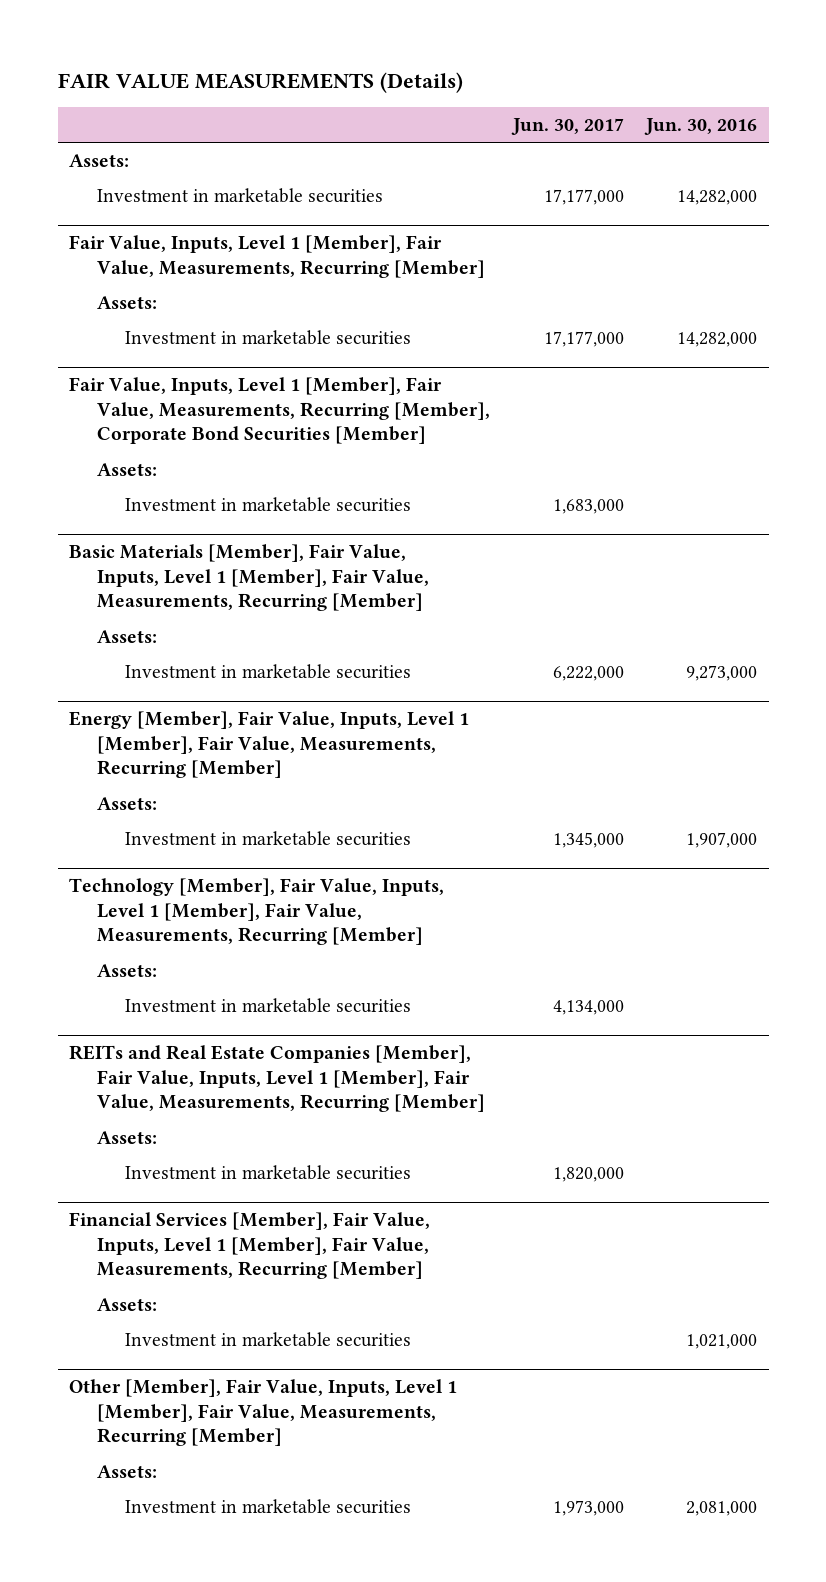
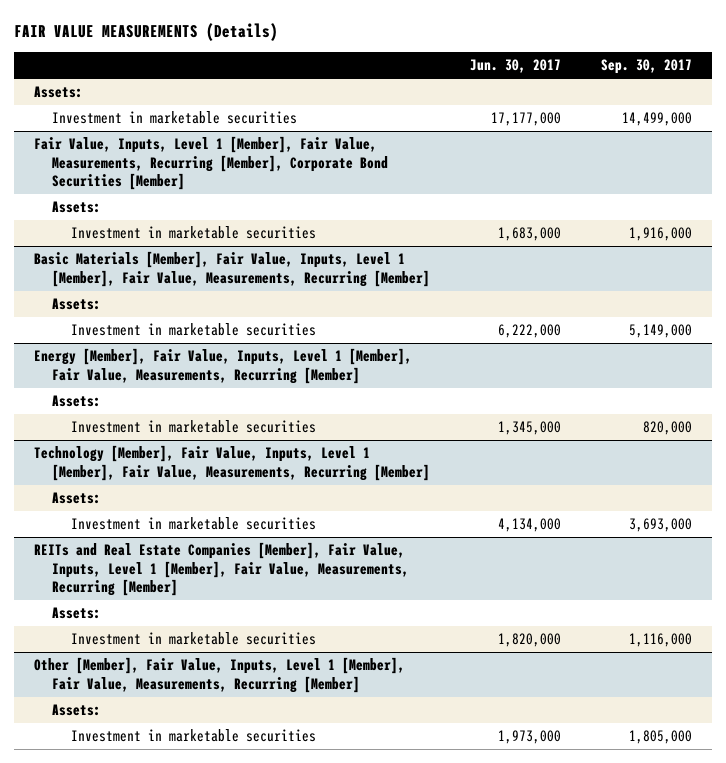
- | Jun. 30, 2017 | Jun. 30, 2016
+ | Jun. 30, 2017 | Sep. 30, 2017
- Fair Value, Inputs, Level 1 [Member], Fair Value, Measurements, Recurring [Member]
- Assets:
- Investment in marketable securities | 17,177,000 | 14,282,000
- Financial Services [Member], Fair Value, Inputs, Level 1 [Member], Fair Value, Measurements, Recurring [Member]
- Assets:
- Investment in marketable securities | | 1,021,000

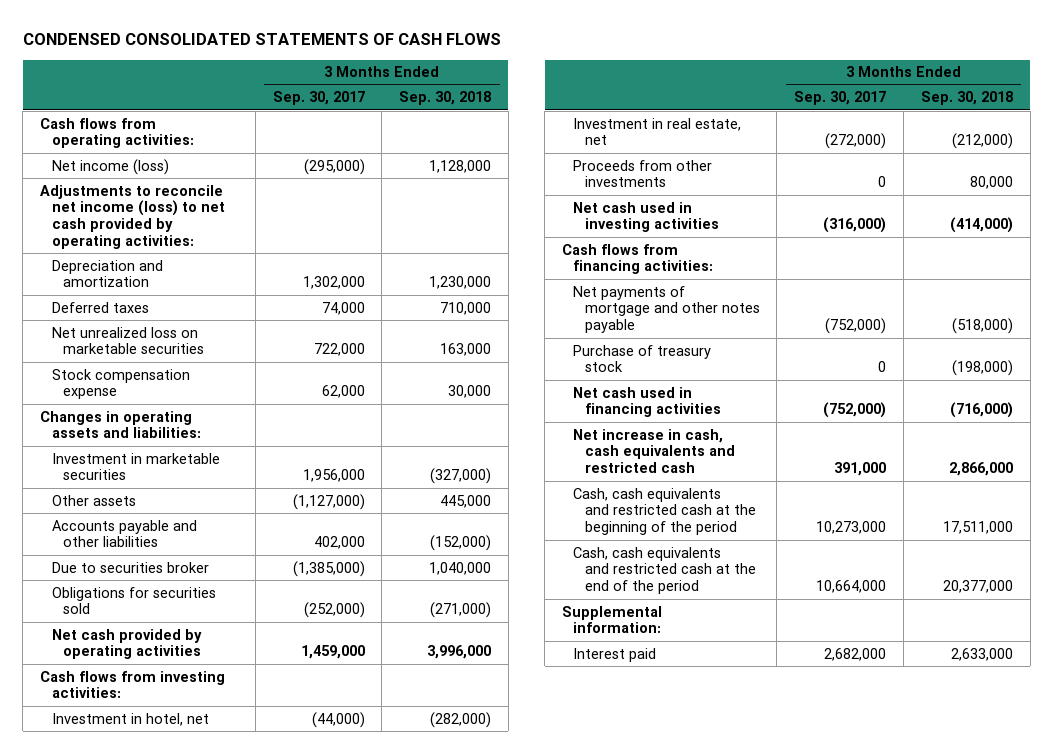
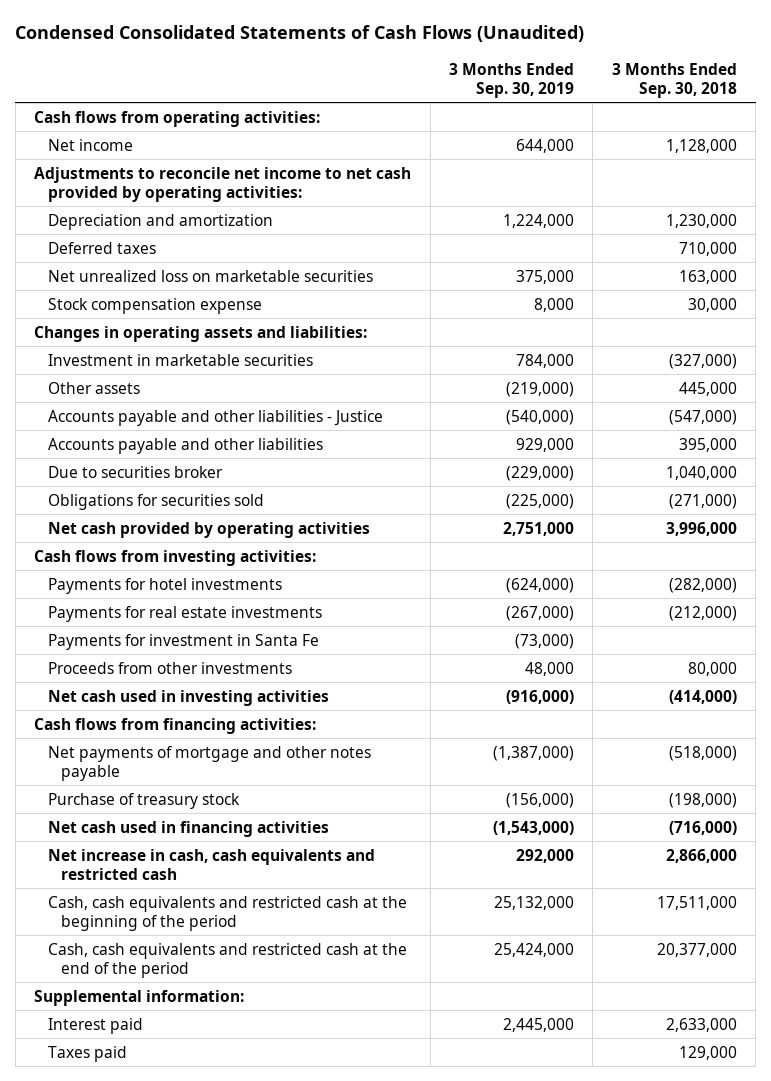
- CONDENSED CONSOLIDATED STATEMENTS OF CASH FLOWS
+ Condensed Consolidated Statements of Cash Flows (Unaudited)
- | 3 Months Ended Sep. 30, 2017 | 3 Months Ended Sep. 30, 2018
+ | 3 Months Ended Sep. 30, 2019 | 3 Months Ended Sep. 30, 2018
- Net income (loss) | (295,000) | 1,128,000
- Adjustments to reconcile net income (loss) to net cash provided by operating activities:
+ Net income | 644,000 | 1,128,000
+ Adjustments to reconcile net income to net cash provided by operating activities:
- Accounts payable and other liabilities | 402,000 | (152,000)
+ Accounts payable and other liabilities - Justice | (540,000) | (547,000)
+ Accounts payable and other liabilities | 929,000 | 395,000
- Investment in hotel, net | (44,000) | (282,000)
- Investment in real estate, net | (272,000) | (212,000)
+ Payments for hotel investments | (624,000) | (282,000)
+ Payments for real estate investments | (267,000) | (212,000)
+ Payments for investment in Santa Fe | (73,000) |
+ Taxes paid | | 129,000

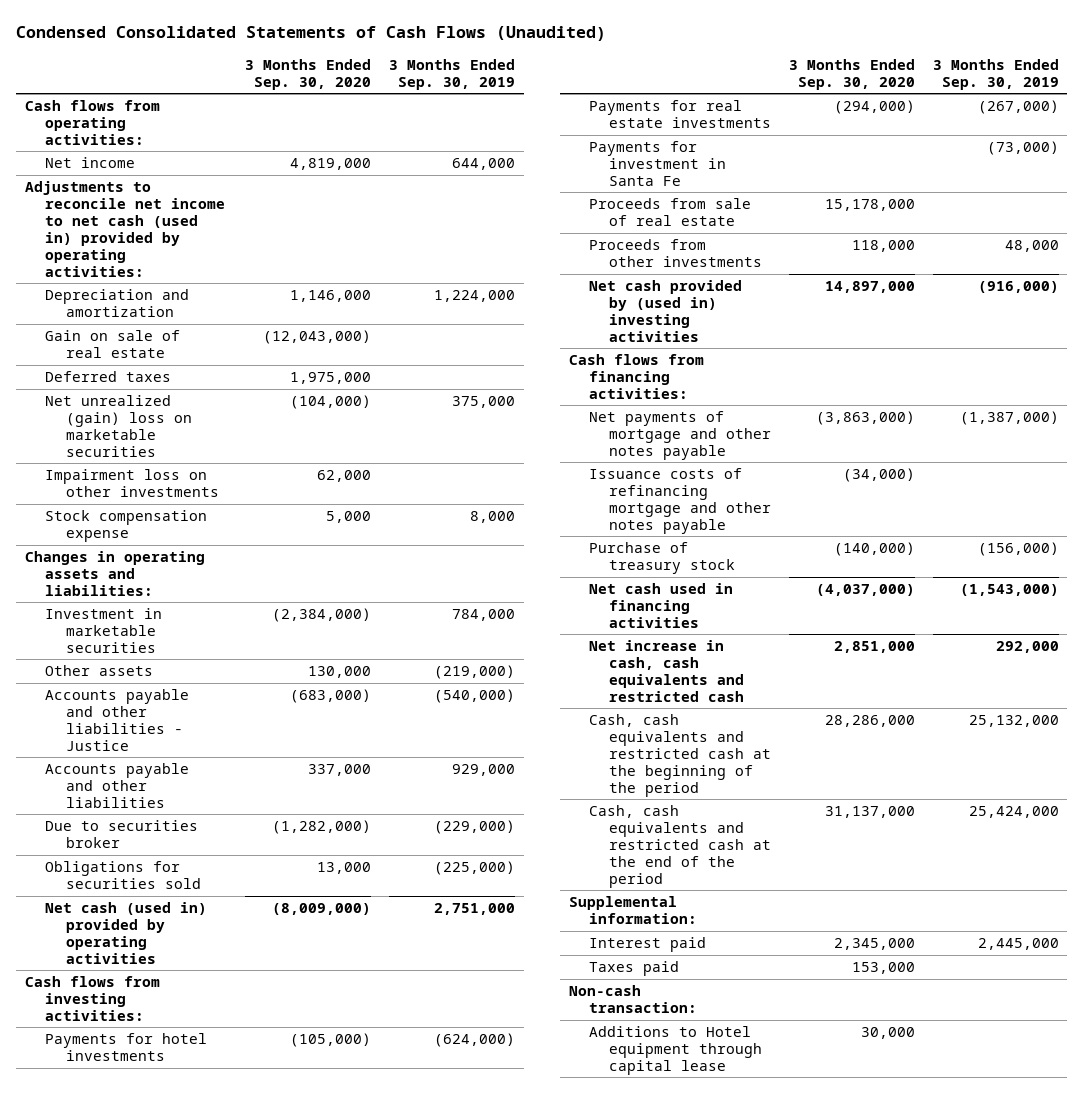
- | 3 Months Ended Sep. 30, 2019 | 3 Months Ended Sep. 30, 2018
+ | 3 Months Ended Sep. 30, 2020 | 3 Months Ended Sep. 30, 2019
- Adjustments to reconcile net income to net cash provided by operating activities:
+ Adjustments to reconcile net income to net cash (used in) provided by operating activities:
+ Gain on sale of real estate | (12,043,000) |
- Net unrealized loss on marketable securities | 375,000 | 163,000
+ Net unrealized (gain) loss on marketable securities | (104,000) | 375,000
+ Impairment loss on other investments | 62,000 |
- Net cash provided by operating activities | 2,751,000 | 3,996,000
+ Net cash (used in) provided by operating activities | (8,009,000) | 2,751,000
+ Proceeds from sale of real estate | 15,178,000 |
- Net cash used in investing activities | (916,000) | (414,000)
+ Net cash provided by (used in) investing activities | 14,897,000 | (916,000)
+ Issuance costs of refinancing mortgage and other notes payable | (34,000) |
+ Non-cash transaction:
+ Additions to Hotel equipment through capital lease | 30,000 |

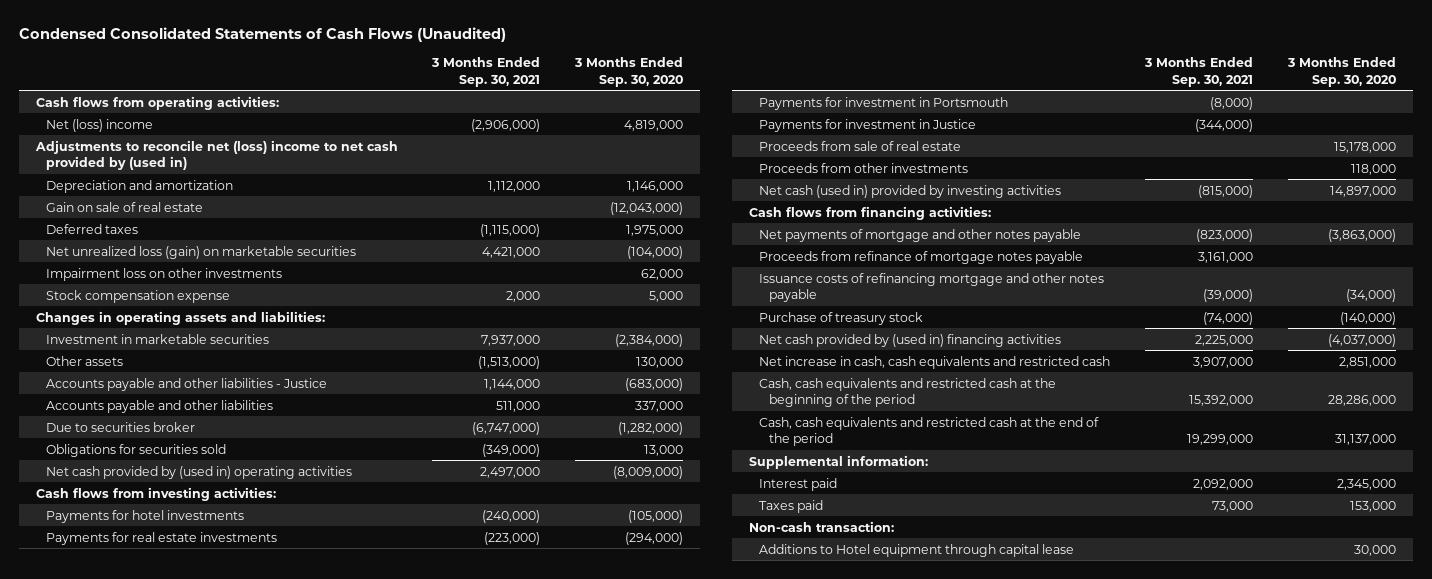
- | 3 Months Ended Sep. 30, 2020 | 3 Months Ended Sep. 30, 2019
+ | 3 Months Ended Sep. 30, 2021 | 3 Months Ended Sep. 30, 2020
- Net income | 4,819,000 | 644,000
- Adjustments to reconcile net income to net cash (used in) provided by operating activities:
+ Net (loss) income | (2,906,000) | 4,819,000
+ Adjustments to reconcile net (loss) income to net cash provided by (used in)
- Net unrealized (gain) loss on marketable securities | (104,000) | 375,000
+ Net unrealized loss (gain) on marketable securities | 4,421,000 | (104,000)
- Net cash (used in) provided by operating activities | (8,009,000) | 2,751,000
+ Net cash provided by (used in) operating activities | 2,497,000 | (8,009,000)
- Payments for investment in Santa Fe | | (73,000)
+ Payments for investment in Portsmouth | (8,000) |
+ Payments for investment in Justice | (344,000) |
- Net cash provided by (used in) investing activities | 14,897,000 | (916,000)
+ Net cash (used in) provided by investing activities | (815,000) | 14,897,000
+ Proceeds from refinance of mortgage notes payable | 3,161,000 |
- Net cash used in financing activities | (4,037,000) | (1,543,000)
+ Net cash provided by (used in) financing activities | 2,225,000 | (4,037,000)

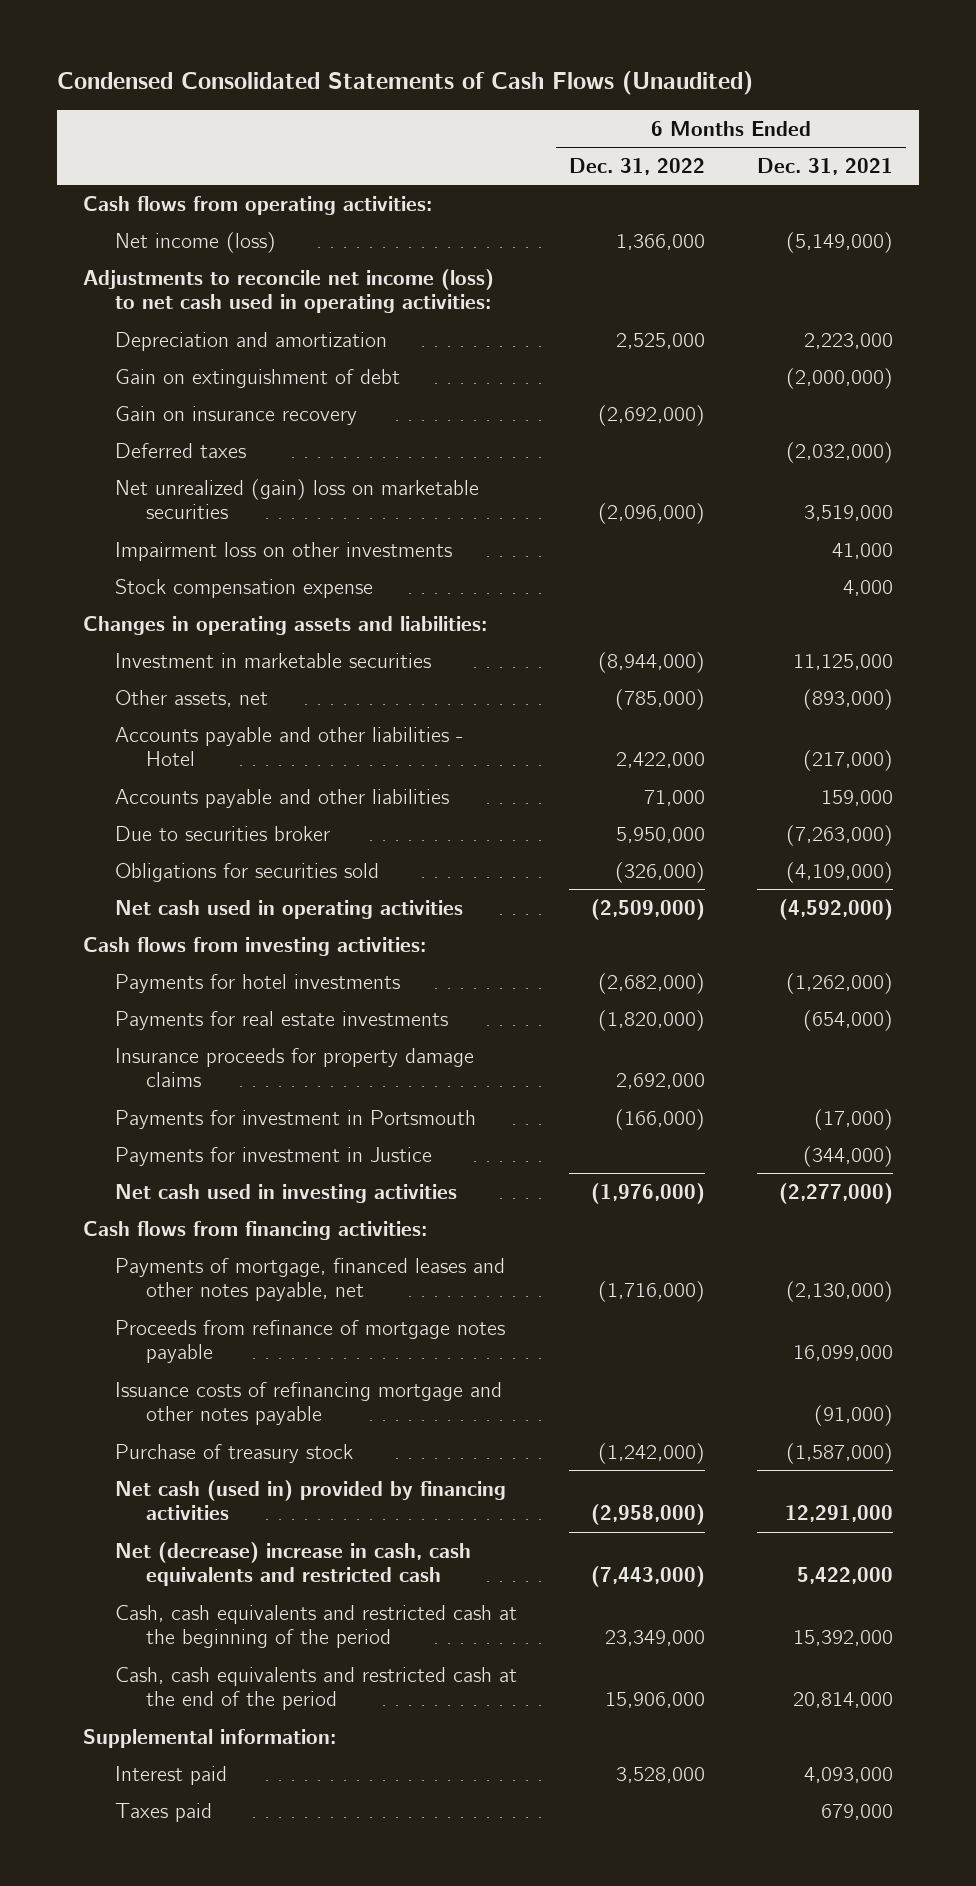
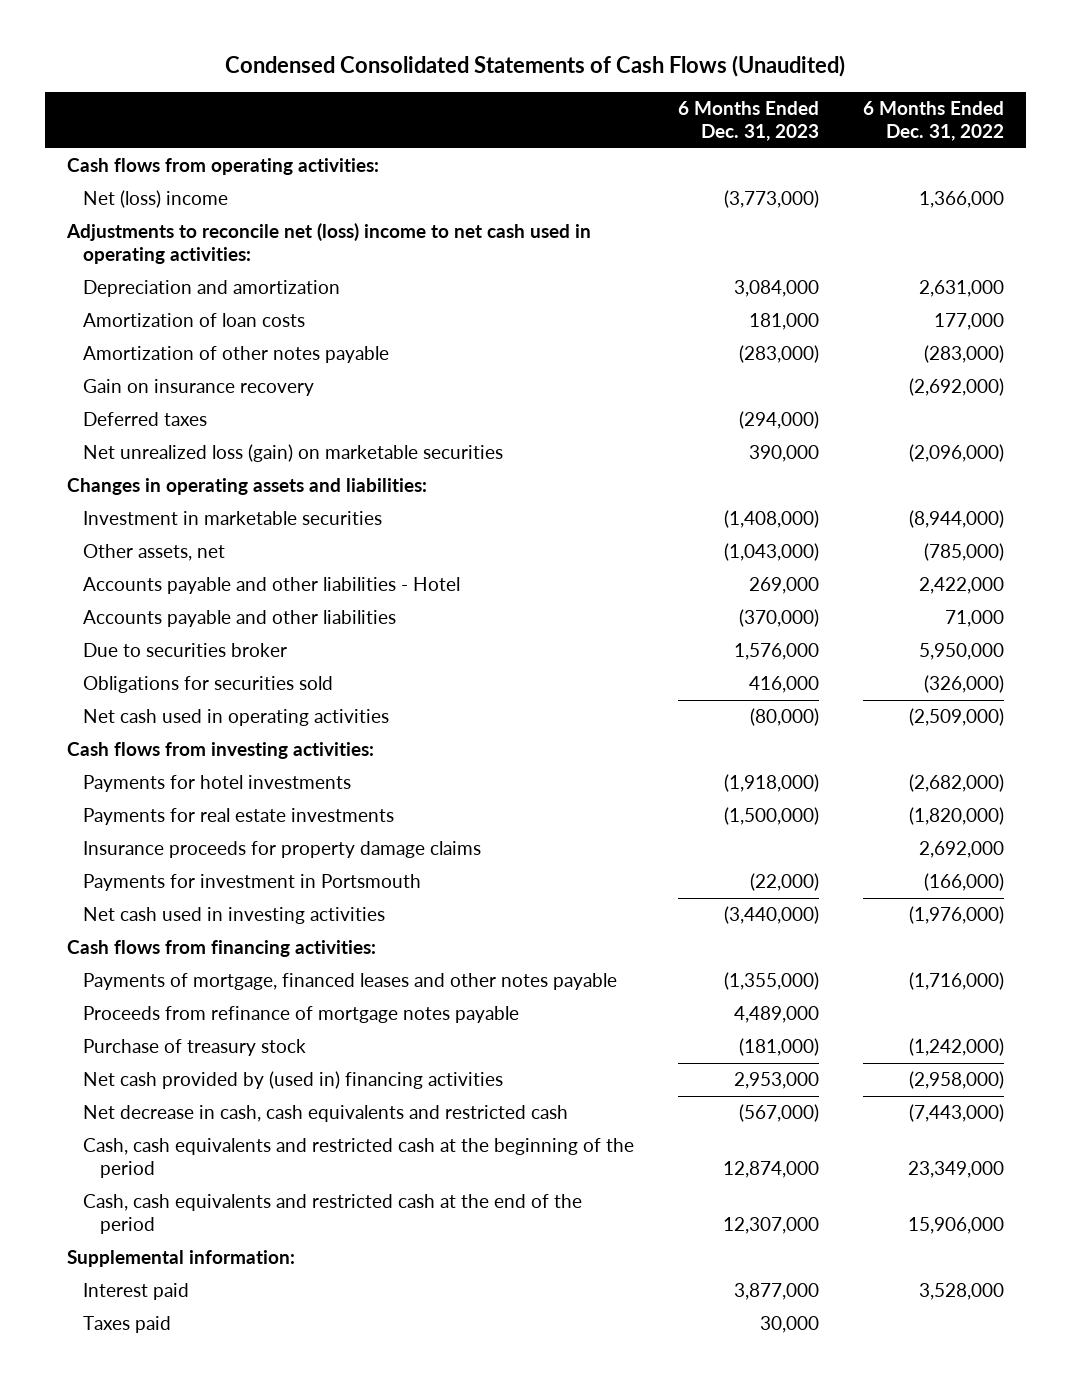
- | 6 Months Ended Dec. 31, 2022 | 6 Months Ended Dec. 31, 2021
+ | 6 Months Ended Dec. 31, 2023 | 6 Months Ended Dec. 31, 2022
- Net income (loss) | 1,366,000 | (5,149,000)
- Adjustments to reconcile net income (loss) to net cash used in operating activities:
- Depreciation and amortization | 2,525,000 | 2,223,000
- Gain on extinguishment of debt | | (2,000,000)
+ Net (loss) income | (3,773,000) | 1,366,000
+ Adjustments to reconcile net (loss) income to net cash used in operating activities:
+ Depreciation and amortization | 3,084,000 | 2,631,000
+ Amortization of loan costs | 181,000 | 177,000
+ Amortization of other notes payable | (283,000) | (283,000)
- Net unrealized (gain) loss on marketable securities | (2,096,000) | 3,519,000
- Impairment loss on other investments | | 41,000
- Stock compensation expense | | 4,000
+ Net unrealized loss (gain) on marketable securities | 390,000 | (2,096,000)
- Payments for investment in Justice | | (344,000)
- Payments of mortgage, financed leases and other notes payable, net | (1,716,000) | (2,130,000)
+ Payments of mortgage, financed leases and other notes payable | (1,355,000) | (1,716,000)
- Issuance costs of refinancing mortgage and other notes payable | | (91,000)
- Net cash (used in) provided by financing activities | (2,958,000) | 12,291,000
- Net (decrease) increase in cash, cash equivalents and restricted cash | (7,443,000) | 5,422,000
+ Net cash provided by (used in) financing activities | 2,953,000 | (2,958,000)
+ Net decrease in cash, cash equivalents and restricted cash | (567,000) | (7,443,000)

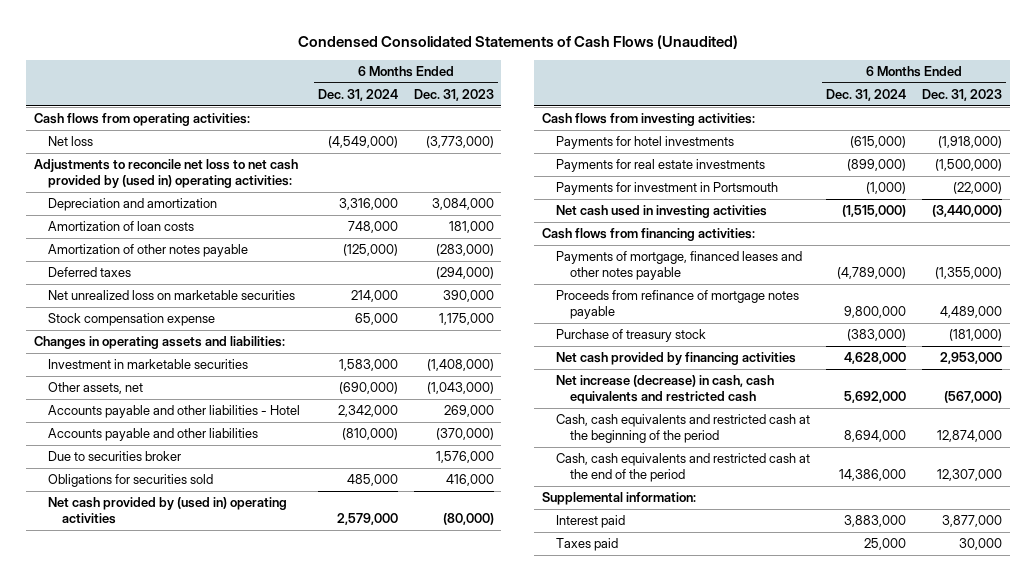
- | 6 Months Ended Dec. 31, 2023 | 6 Months Ended Dec. 31, 2022
+ | 6 Months Ended Dec. 31, 2024 | 6 Months Ended Dec. 31, 2023
- Net (loss) income | (3,773,000) | 1,366,000
- Adjustments to reconcile net (loss) income to net cash used in operating activities:
+ Net loss | (4,549,000) | (3,773,000)
+ Adjustments to reconcile net loss to net cash provided by (used in) operating activities:
- Gain on insurance recovery | | (2,692,000)
- Net unrealized loss (gain) on marketable securities | 390,000 | (2,096,000)
+ Net unrealized loss on marketable securities | 214,000 | 390,000
+ Stock compensation expense | 65,000 | 1,175,000
- Net cash used in operating activities | (80,000) | (2,509,000)
+ Net cash provided by (used in) operating activities | 2,579,000 | (80,000)
- Insurance proceeds for property damage claims | | 2,692,000
- Net cash provided by (used in) financing activities | 2,953,000 | (2,958,000)
- Net decrease in cash, cash equivalents and restricted cash | (567,000) | (7,443,000)
+ Net cash provided by financing activities | 4,628,000 | 2,953,000
+ Net increase (decrease) in cash, cash equivalents and restricted cash | 5,692,000 | (567,000)

